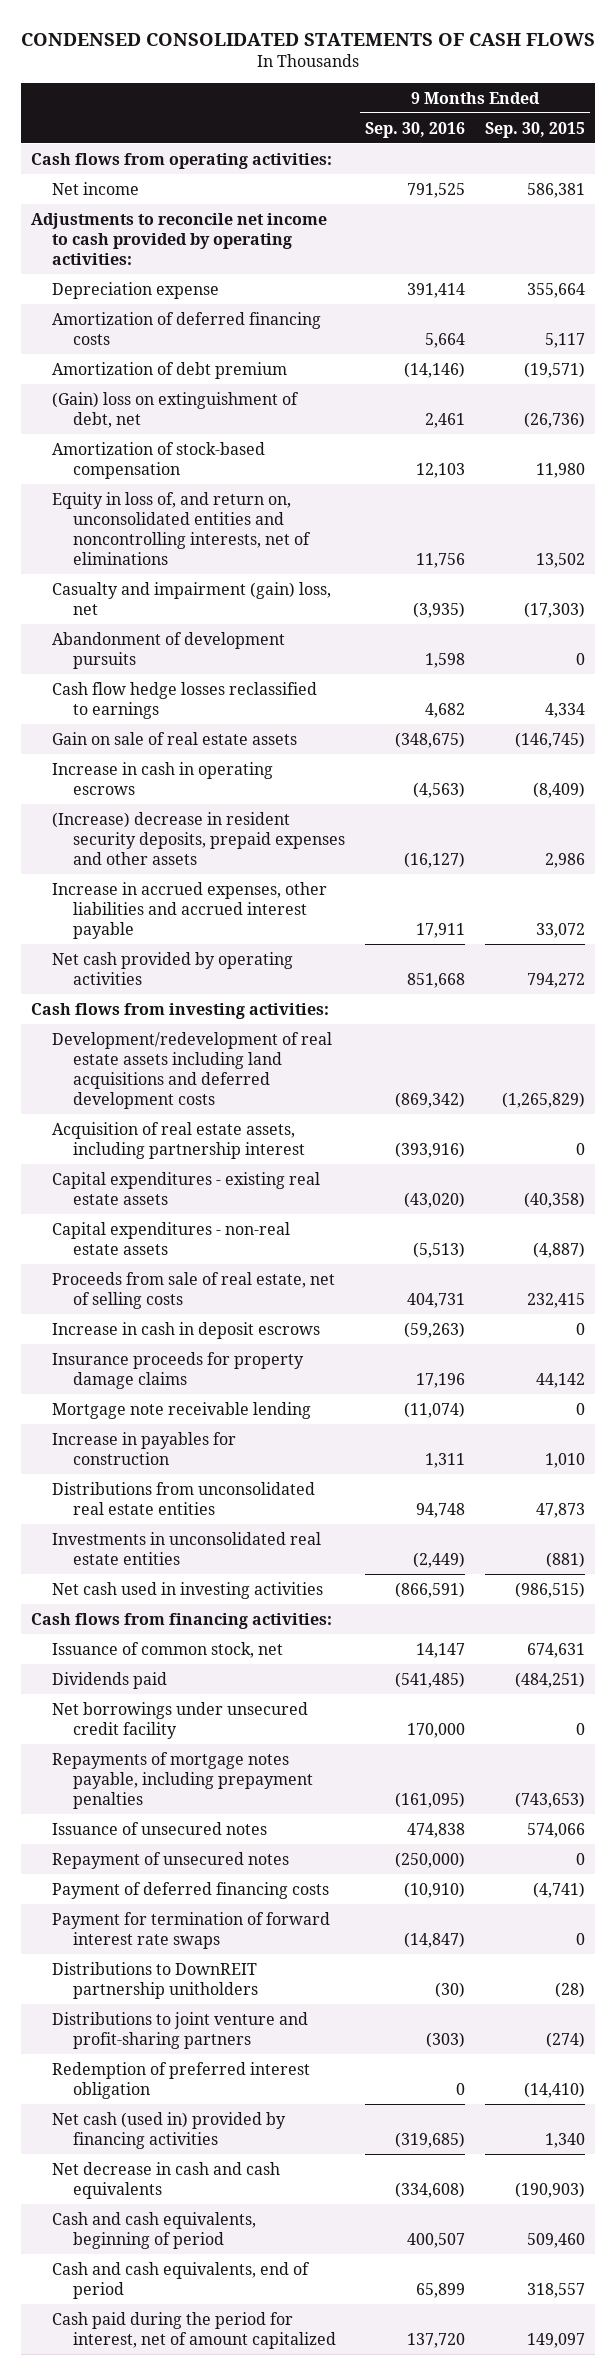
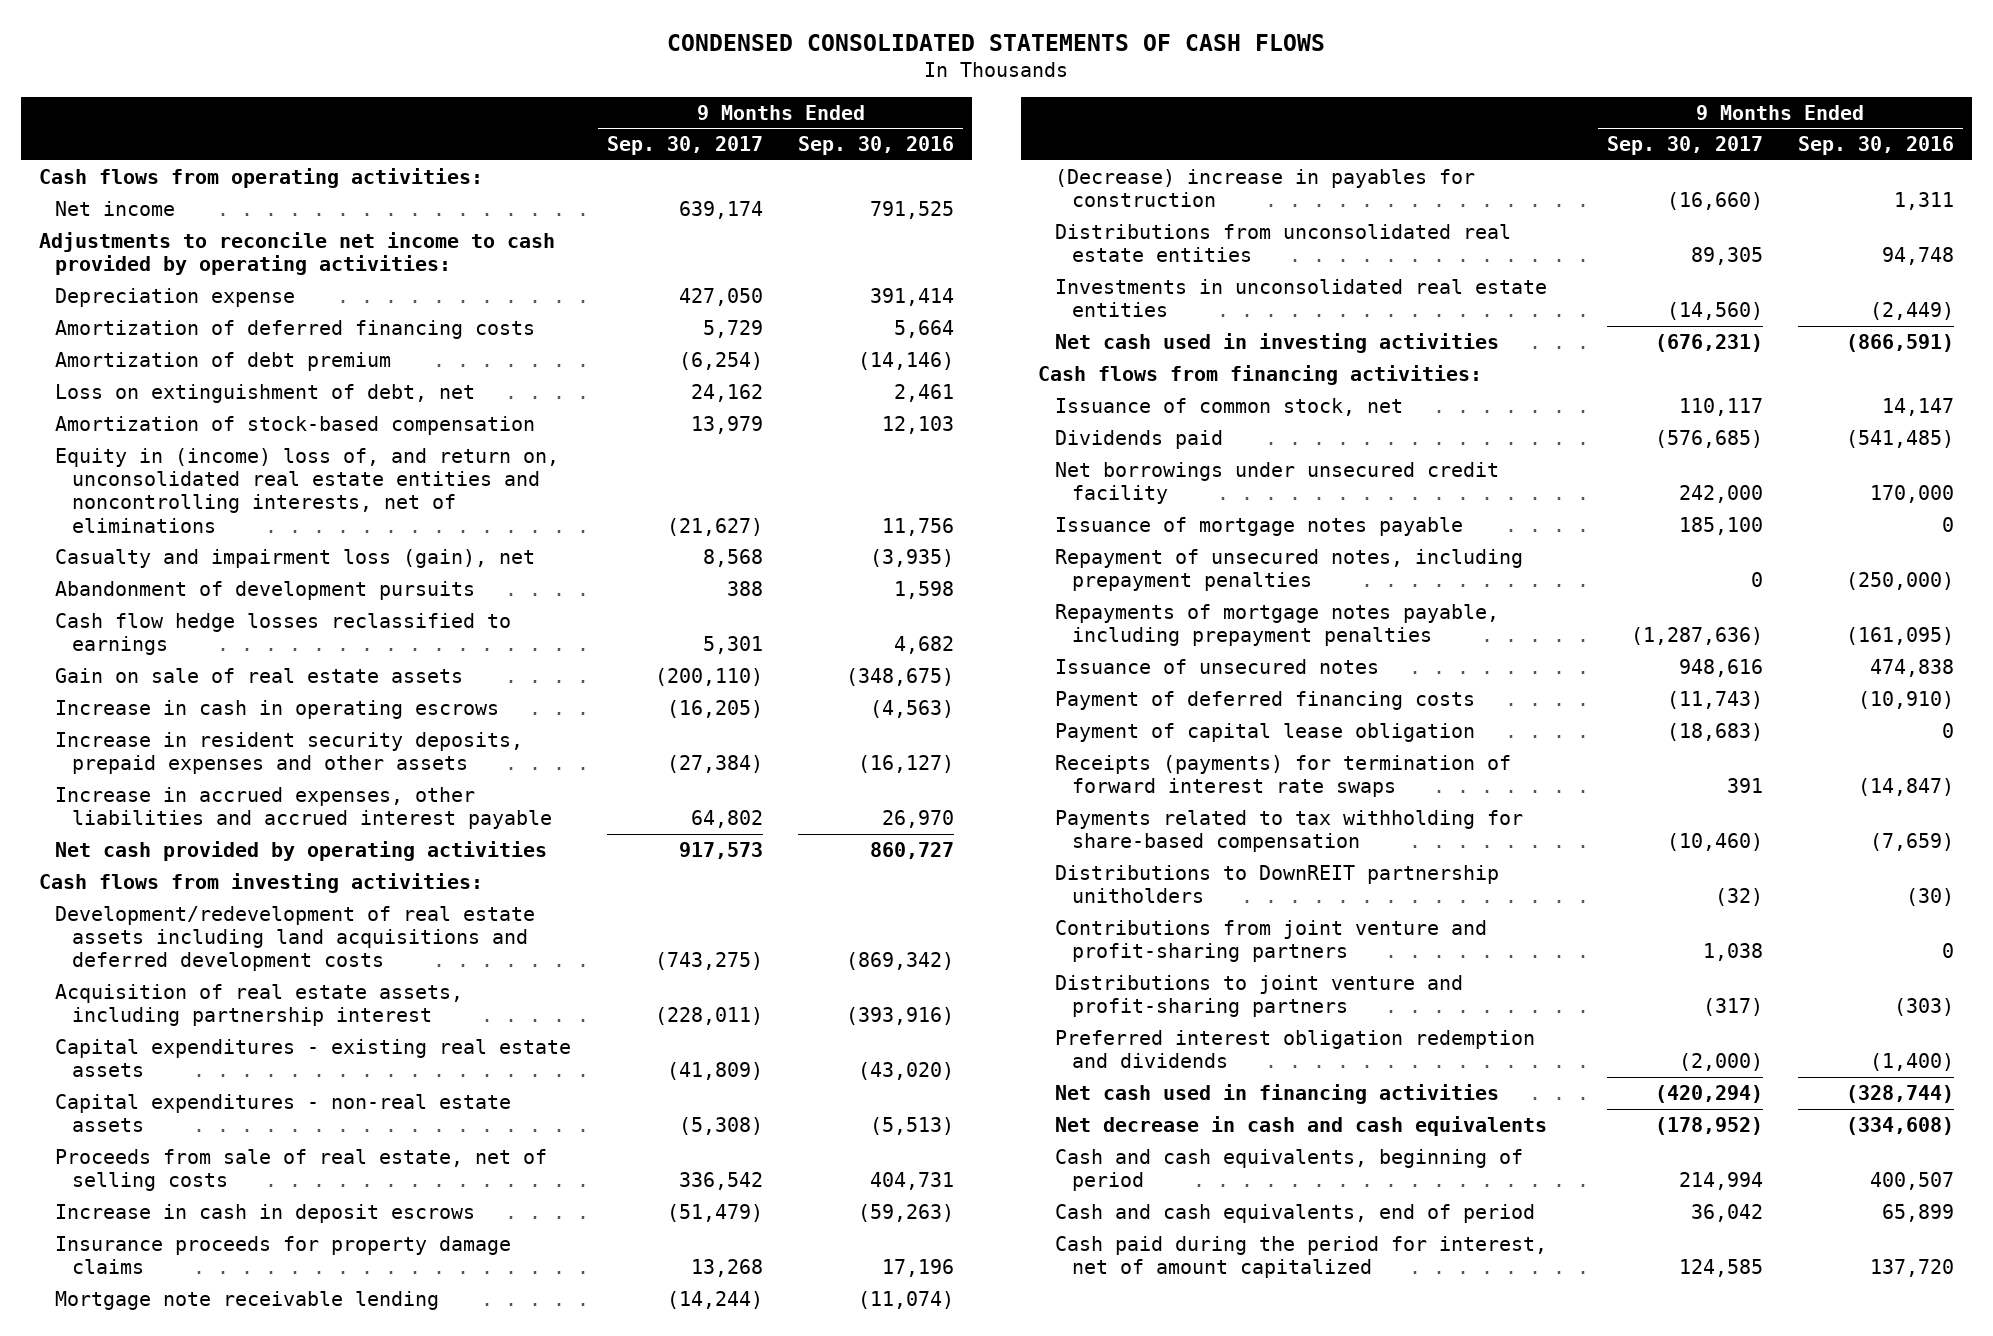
- | 9 Months Ended Sep. 30, 2016 | 9 Months Ended Sep. 30, 2015
+ | 9 Months Ended Sep. 30, 2017 | 9 Months Ended Sep. 30, 2016
- (Gain) loss on extinguishment of debt, net | 2,461 | (26,736)
+ Loss on extinguishment of debt, net | 24,162 | 2,461
- Equity in loss of, and return on, unconsolidated entities and noncontrolling interests, net of eliminations | 11,756 | 13,502
- Casualty and impairment (gain) loss, net | (3,935) | (17,303)
+ Equity in (income) loss of, and return on, unconsolidated real estate entities and noncontrolling interests, net of eliminations | (21,627) | 11,756
+ Casualty and impairment loss (gain), net | 8,568 | (3,935)
- (Increase) decrease in resident security deposits, prepaid expenses and other assets | (16,127) | 2,986
- Increase in accrued expenses, other liabilities and accrued interest payable | 17,911 | 33,072
- Net cash provided by operating activities | 851,668 | 794,272
+ Increase in resident security deposits, prepaid expenses and other assets | (27,384) | (16,127)
+ Increase in accrued expenses, other liabilities and accrued interest payable | 64,802 | 26,970
+ Net cash provided by operating activities | 917,573 | 860,727
- Increase in payables for construction | 1,311 | 1,010
+ (Decrease) increase in payables for construction | (16,660) | 1,311
+ Issuance of mortgage notes payable | 185,100 | 0
+ Repayment of unsecured notes, including prepayment penalties | 0 | (250,000)
- Repayment of unsecured notes | (250,000) | 0
- Payment for termination of forward interest rate swaps | (14,847) | 0
+ Payment of capital lease obligation | (18,683) | 0
+ Receipts (payments) for termination of forward interest rate swaps | 391 | (14,847)
+ Payments related to tax withholding for share-based compensation | (10,460) | (7,659)
+ Contributions from joint venture and profit-sharing partners | 1,038 | 0
- Redemption of preferred interest obligation | 0 | (14,410)
- Net cash (used in) provided by financing activities | (319,685) | 1,340
+ Preferred interest obligation redemption and dividends | (2,000) | (1,400)
+ Net cash used in financing activities | (420,294) | (328,744)

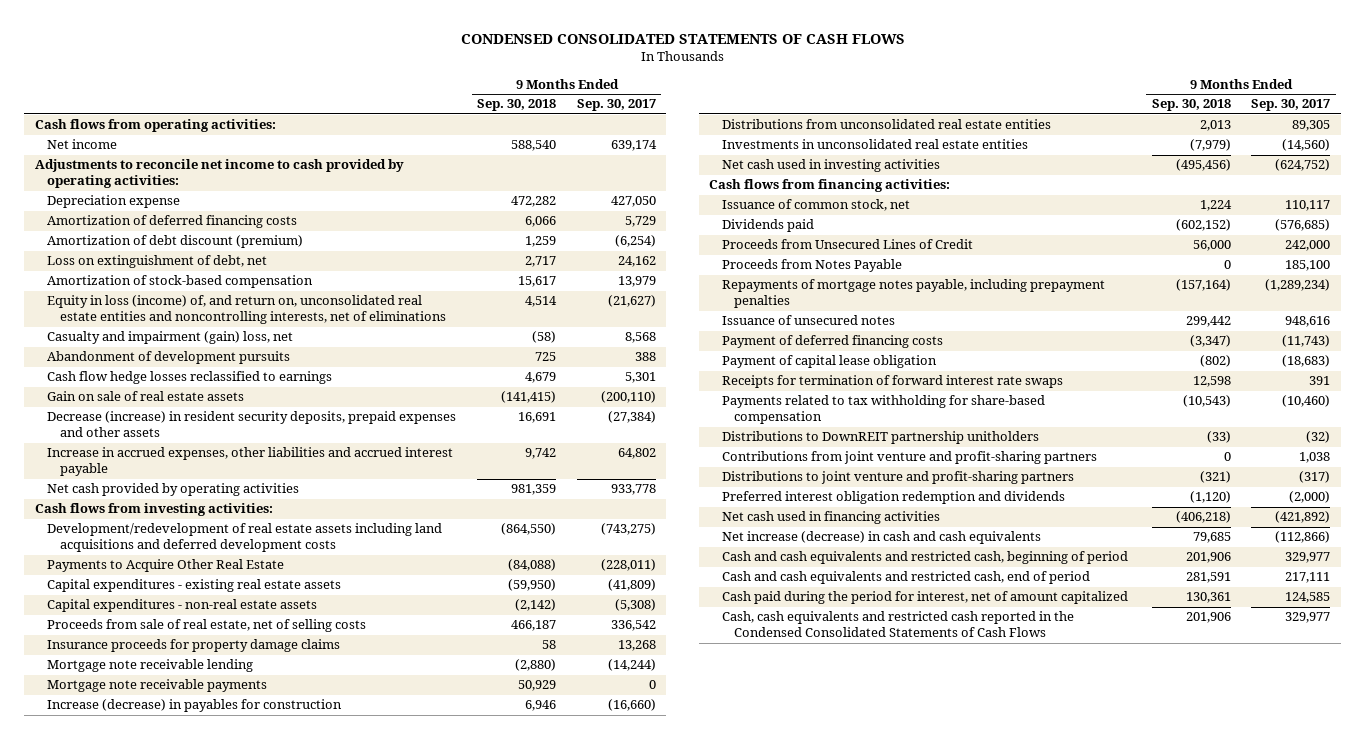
- | 9 Months Ended Sep. 30, 2017 | 9 Months Ended Sep. 30, 2016
+ | 9 Months Ended Sep. 30, 2018 | 9 Months Ended Sep. 30, 2017
- Amortization of debt premium | (6,254) | (14,146)
+ Amortization of debt discount (premium) | 1,259 | (6,254)
- Equity in (income) loss of, and return on, unconsolidated real estate entities and noncontrolling interests, net of eliminations | (21,627) | 11,756
- Casualty and impairment loss (gain), net | 8,568 | (3,935)
+ Equity in loss (income) of, and return on, unconsolidated real estate entities and noncontrolling interests, net of eliminations | 4,514 | (21,627)
+ Casualty and impairment (gain) loss, net | (58) | 8,568
- Increase in cash in operating escrows | (16,205) | (4,563)
- Increase in resident security deposits, prepaid expenses and other assets | (27,384) | (16,127)
+ Decrease (increase) in resident security deposits, prepaid expenses and other assets | 16,691 | (27,384)
- Net cash provided by operating activities | 917,573 | 860,727
+ Net cash provided by operating activities | 981,359 | 933,778
- Acquisition of real estate assets, including partnership interest | (228,011) | (393,916)
+ Payments to Acquire Other Real Estate | (84,088) | (228,011)
- Increase in cash in deposit escrows | (51,479) | (59,263)
- (Decrease) increase in payables for construction | (16,660) | 1,311
+ Mortgage note receivable payments | 50,929 | 0
+ Increase (decrease) in payables for construction | 6,946 | (16,660)
- Net cash used in investing activities | (676,231) | (866,591)
+ Net cash used in investing activities | (495,456) | (624,752)
- Net borrowings under unsecured credit facility | 242,000 | 170,000
- Issuance of mortgage notes payable | 185,100 | 0
- Repayment of unsecured notes, including prepayment penalties | 0 | (250,000)
- Repayments of mortgage notes payable, including prepayment penalties | (1,287,636) | (161,095)
+ Proceeds from Unsecured Lines of Credit | 56,000 | 242,000
+ Proceeds from Notes Payable | 0 | 185,100
+ Repayments of mortgage notes payable, including prepayment penalties | (157,164) | (1,289,234)
- Receipts (payments) for termination of forward interest rate swaps | 391 | (14,847)
+ Receipts for termination of forward interest rate swaps | 12,598 | 391
- Net cash used in financing activities | (420,294) | (328,744)
- Net decrease in cash and cash equivalents | (178,952) | (334,608)
- Cash and cash equivalents, beginning of period | 214,994 | 400,507
- Cash and cash equivalents, end of period | 36,042 | 65,899
+ Net cash used in financing activities | (406,218) | (421,892)
+ Net increase (decrease) in cash and cash equivalents | 79,685 | (112,866)
+ Cash and cash equivalents and restricted cash, beginning of period | 201,906 | 329,977
+ Cash and cash equivalents and restricted cash, end of period | 281,591 | 217,111
+ Cash, cash equivalents and restricted cash reported in the Condensed Consolidated Statements of Cash Flows | 201,906 | 329,977

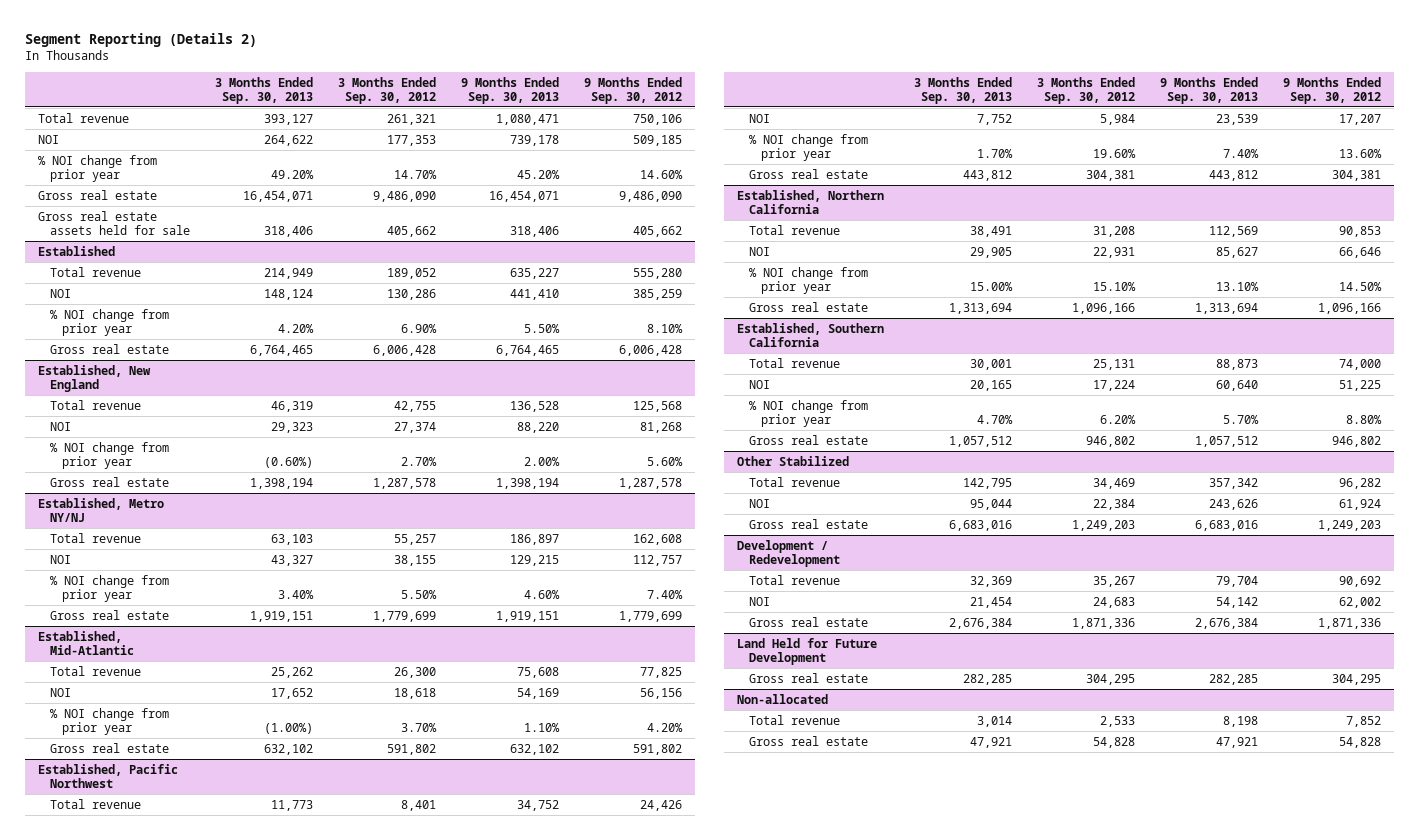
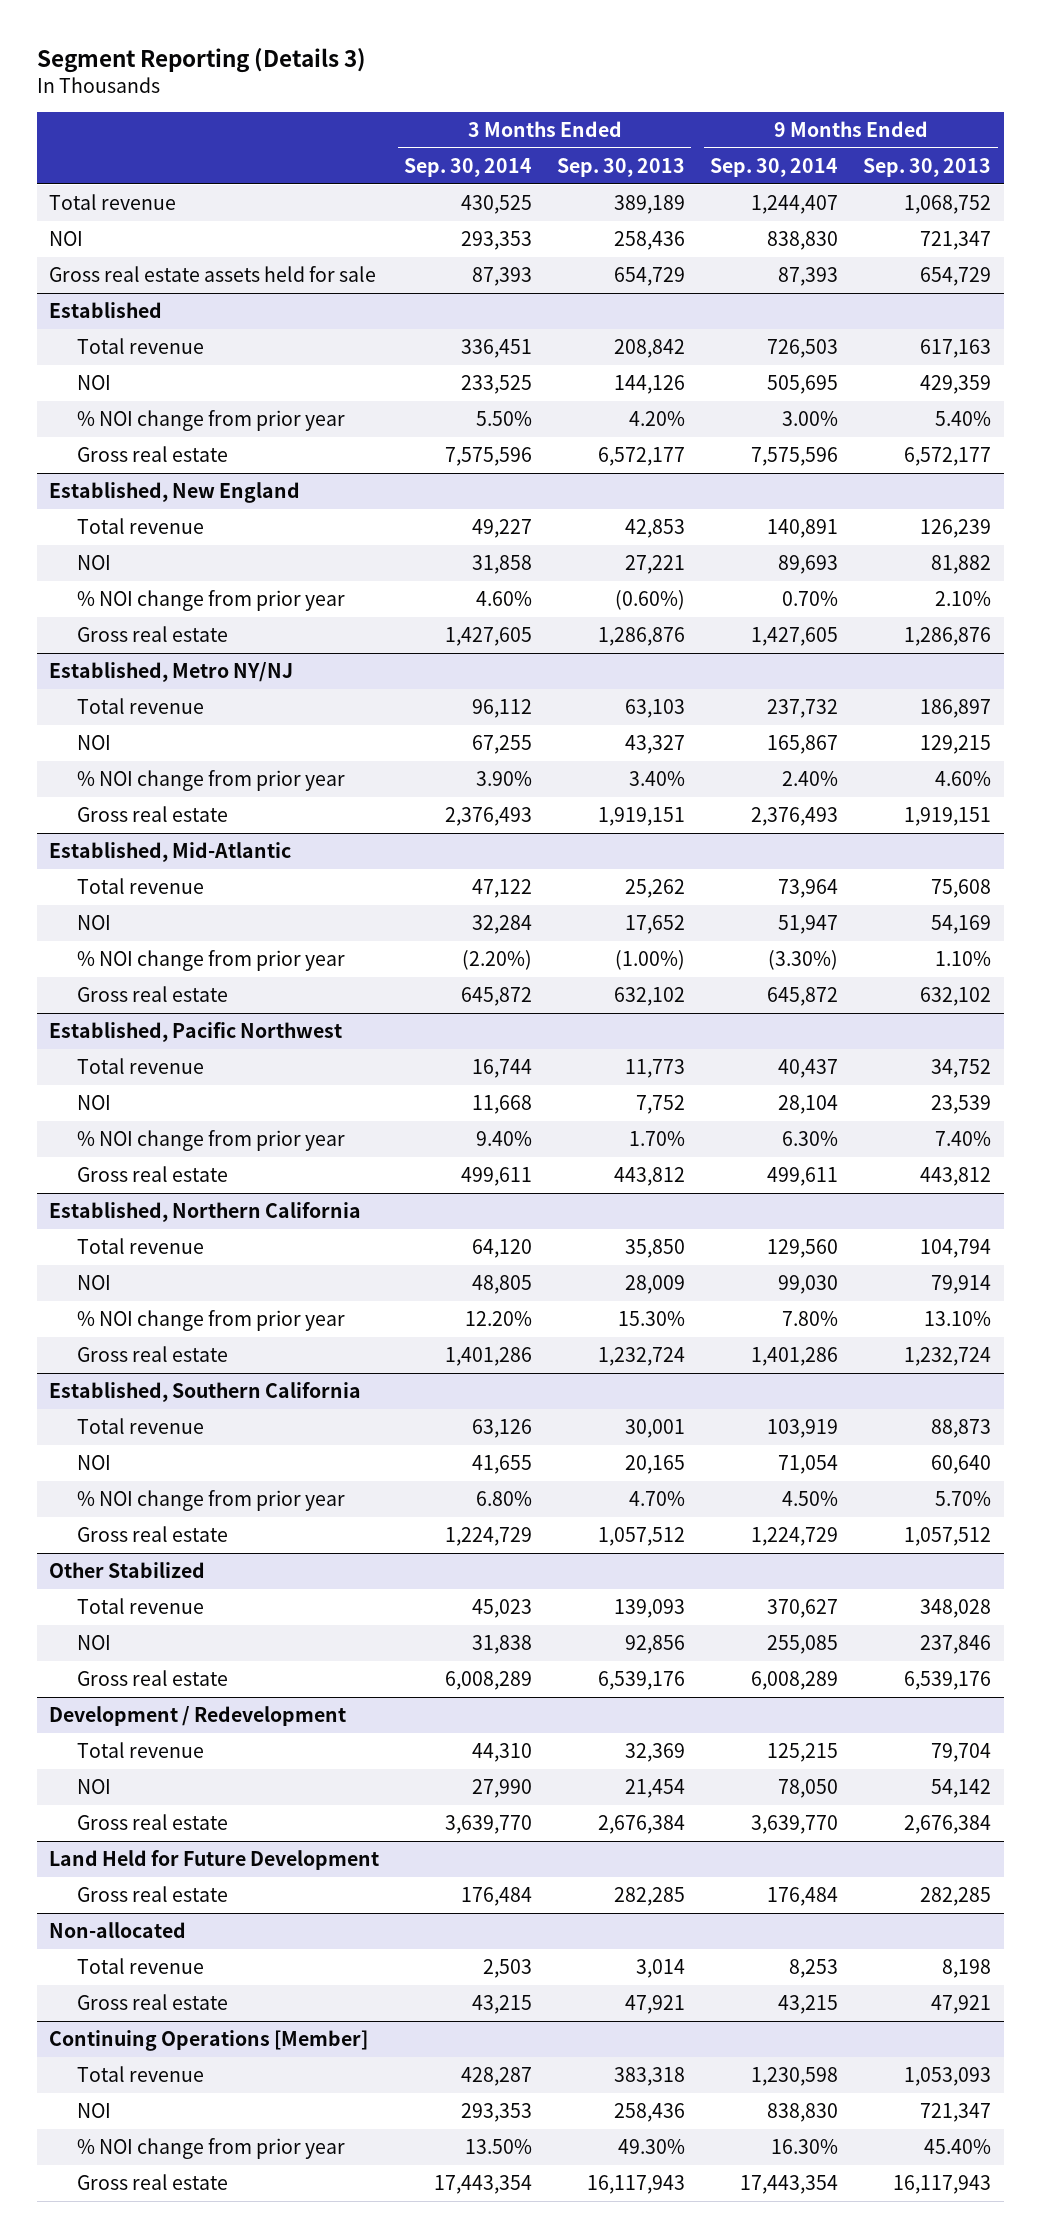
- Segment Reporting (Details 2)
+ Segment Reporting (Details 3)
- | 3 Months Ended Sep. 30, 2013 | 3 Months Ended Sep. 30, 2012 | 9 Months Ended Sep. 30, 2013 | 9 Months Ended Sep. 30, 2012
+ | 3 Months Ended Sep. 30, 2014 | 3 Months Ended Sep. 30, 2013 | 9 Months Ended Sep. 30, 2014 | 9 Months Ended Sep. 30, 2013
- Total revenue | 393,127 | 261,321 | 1,080,471 | 750,106
- NOI | 264,622 | 177,353 | 739,178 | 509,185
- % NOI change from prior year | 49.20% | 14.70% | 45.20% | 14.60%
- Gross real estate | 16,454,071 | 9,486,090 | 16,454,071 | 9,486,090
- Gross real estate assets held for sale | 318,406 | 405,662 | 318,406 | 405,662
+ Total revenue | 430,525 | 389,189 | 1,244,407 | 1,068,752
+ NOI | 293,353 | 258,436 | 838,830 | 721,347
+ Gross real estate assets held for sale | 87,393 | 654,729 | 87,393 | 654,729
@ Established
- Total revenue | 214,949 | 189,052 | 635,227 | 555,280
- NOI | 148,124 | 130,286 | 441,410 | 385,259
- % NOI change from prior year | 4.20% | 6.90% | 5.50% | 8.10%
- Gross real estate | 6,764,465 | 6,006,428 | 6,764,465 | 6,006,428
+ Total revenue | 336,451 | 208,842 | 726,503 | 617,163
+ NOI | 233,525 | 144,126 | 505,695 | 429,359
+ % NOI change from prior year | 5.50% | 4.20% | 3.00% | 5.40%
+ Gross real estate | 7,575,596 | 6,572,177 | 7,575,596 | 6,572,177
@ Established, New England
- Total revenue | 46,319 | 42,755 | 136,528 | 125,568
- NOI | 29,323 | 27,374 | 88,220 | 81,268
- % NOI change from prior year | (0.60%) | 2.70% | 2.00% | 5.60%
- Gross real estate | 1,398,194 | 1,287,578 | 1,398,194 | 1,287,578
+ Total revenue | 49,227 | 42,853 | 140,891 | 126,239
+ NOI | 31,858 | 27,221 | 89,693 | 81,882
+ % NOI change from prior year | 4.60% | (0.60%) | 0.70% | 2.10%
+ Gross real estate | 1,427,605 | 1,286,876 | 1,427,605 | 1,286,876
@ Established, Northern California
- Total revenue | 38,491 | 31,208 | 112,569 | 90,853
- NOI | 29,905 | 22,931 | 85,627 | 66,646
- % NOI change from prior year | 15.00% | 15.10% | 13.10% | 14.50%
- Gross real estate | 1,313,694 | 1,096,166 | 1,313,694 | 1,096,166
+ Total revenue | 64,120 | 35,850 | 129,560 | 104,794
+ NOI | 48,805 | 28,009 | 99,030 | 79,914
+ % NOI change from prior year | 12.20% | 15.30% | 7.80% | 13.10%
+ Gross real estate | 1,401,286 | 1,232,724 | 1,401,286 | 1,232,724
@ Other Stabilized
- Total revenue | 142,795 | 34,469 | 357,342 | 96,282
- NOI | 95,044 | 22,384 | 243,626 | 61,924
- Gross real estate | 6,683,016 | 1,249,203 | 6,683,016 | 1,249,203
+ Total revenue | 45,023 | 139,093 | 370,627 | 348,028
+ NOI | 31,838 | 92,856 | 255,085 | 237,846
+ Gross real estate | 6,008,289 | 6,539,176 | 6,008,289 | 6,539,176
+ Continuing Operations [Member]
+ Total revenue | 428,287 | 383,318 | 1,230,598 | 1,053,093
+ NOI | 293,353 | 258,436 | 838,830 | 721,347
+ % NOI change from prior year | 13.50% | 49.30% | 16.30% | 45.40%
+ Gross real estate | 17,443,354 | 16,117,943 | 17,443,354 | 16,117,943

